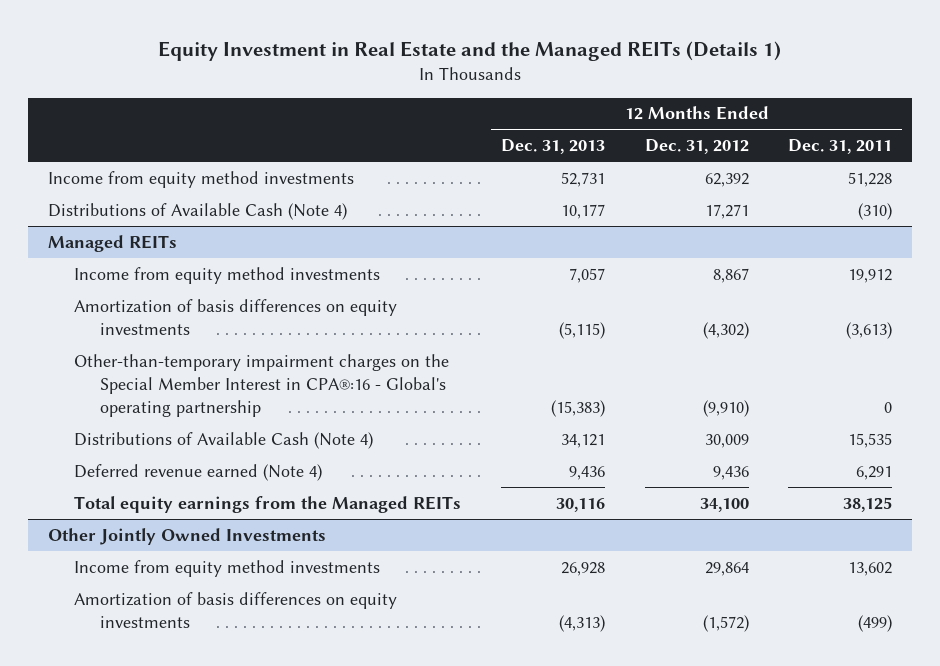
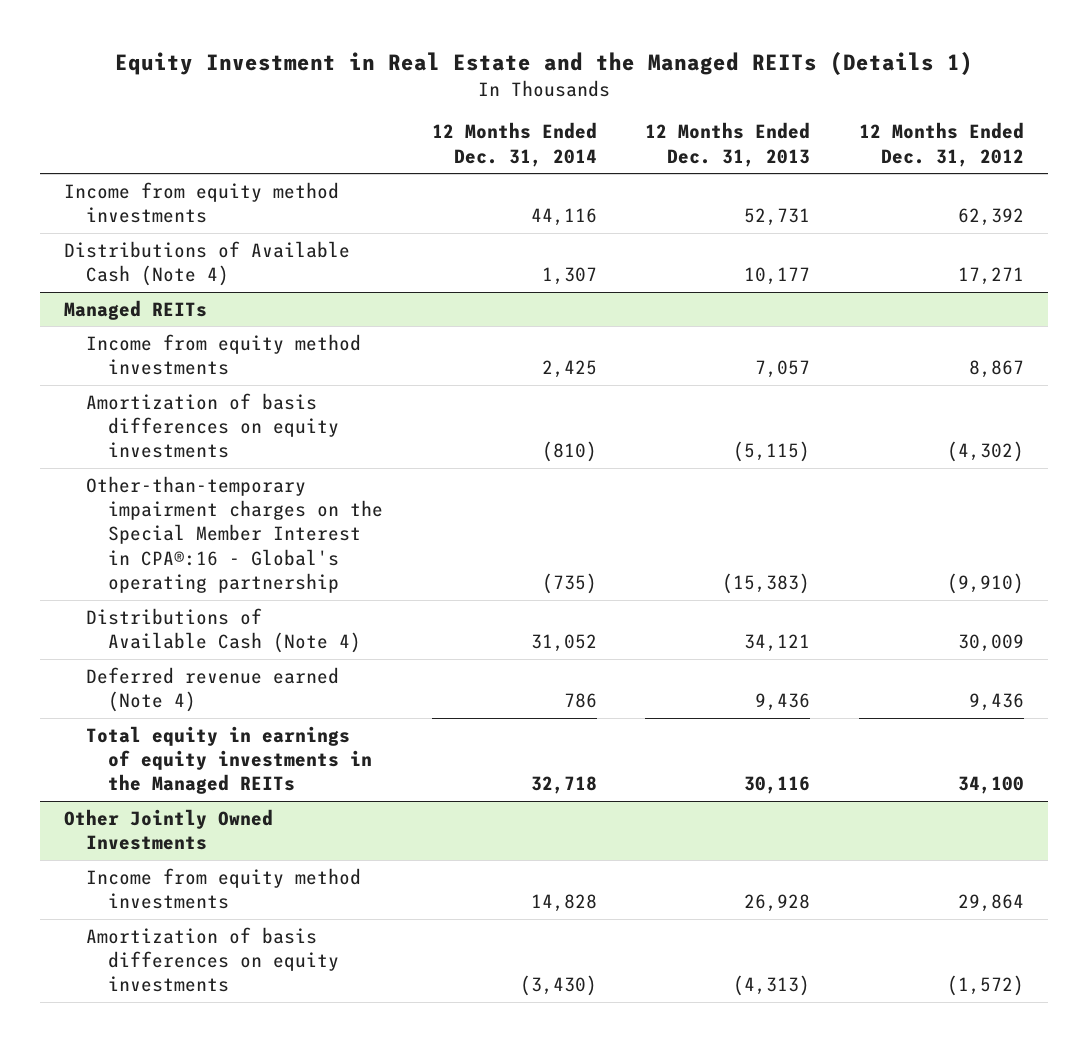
- | 12 Months Ended Dec. 31, 2013 | 12 Months Ended Dec. 31, 2012 | 12 Months Ended Dec. 31, 2011
+ | 12 Months Ended Dec. 31, 2014 | 12 Months Ended Dec. 31, 2013 | 12 Months Ended Dec. 31, 2012
@ Managed REITs
- Total equity earnings from the Managed REITs | 30,116 | 34,100 | 38,125
+ Total equity in earnings of equity investments in the Managed REITs | 32,718 | 30,116 | 34,100

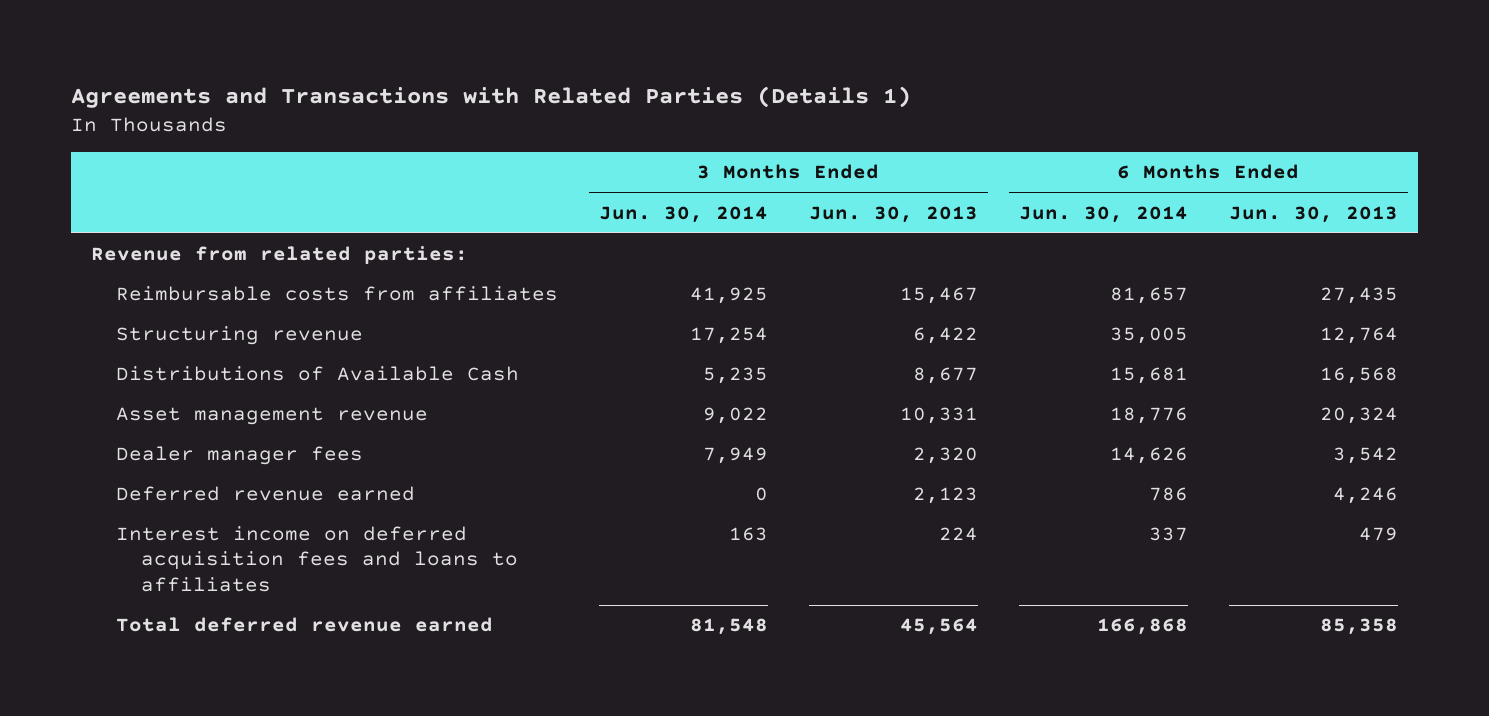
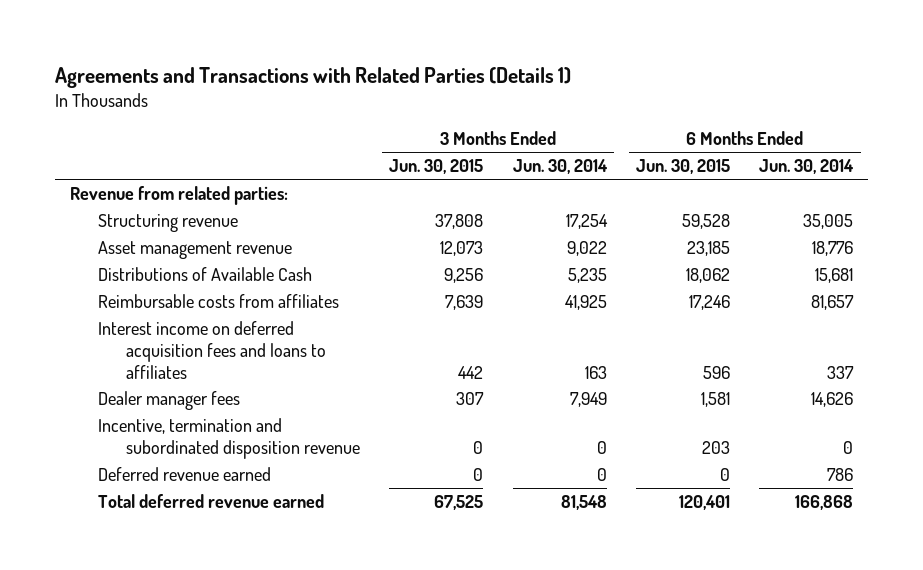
- | 3 Months Ended Jun. 30, 2014 | 3 Months Ended Jun. 30, 2013 | 6 Months Ended Jun. 30, 2014 | 6 Months Ended Jun. 30, 2013
+ | 3 Months Ended Jun. 30, 2015 | 3 Months Ended Jun. 30, 2014 | 6 Months Ended Jun. 30, 2015 | 6 Months Ended Jun. 30, 2014
moved down: Distributions of Available Cash | 9,256 | 5,235 | 18,062 | 15,681
moved down: Reimbursable costs from affiliates | 7,639 | 41,925 | 17,246 | 81,657
moved up: Interest income on deferred acquisition fees and loans to affiliates | 442 | 163 | 596 | 337
+ Incentive, termination and subordinated disposition revenue | 0 | 0 | 203 | 0

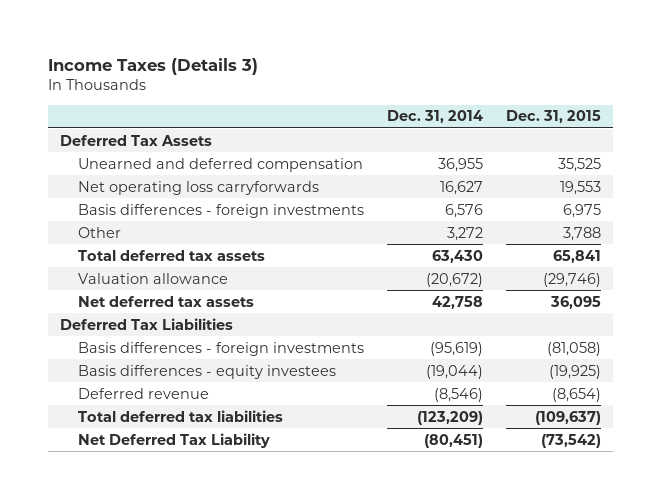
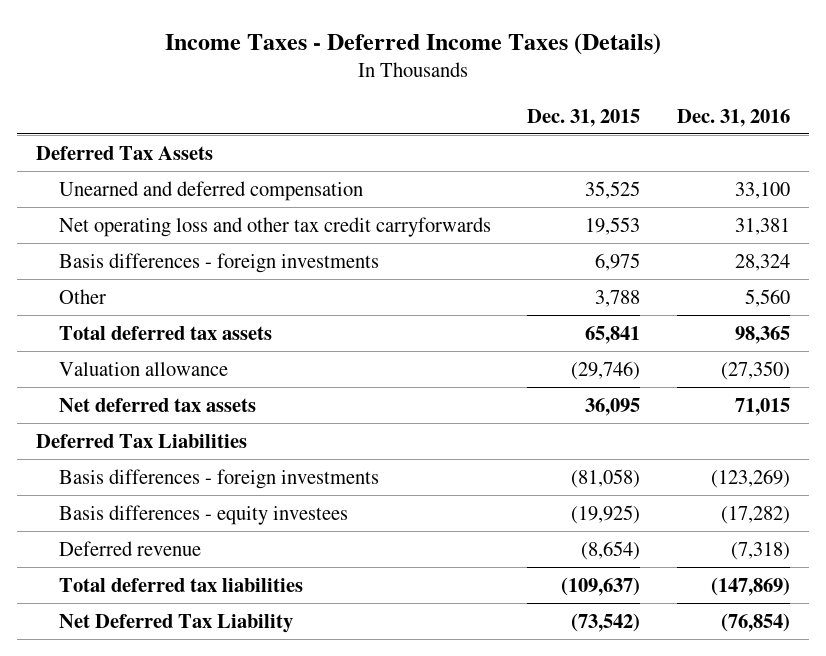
- Income Taxes (Details 3)
+ Income Taxes - Deferred Income Taxes (Details)
- | Dec. 31, 2014 | Dec. 31, 2015
+ | Dec. 31, 2015 | Dec. 31, 2016
- Net operating loss carryforwards | 16,627 | 19,553
+ Net operating loss and other tax credit carryforwards | 19,553 | 31,381

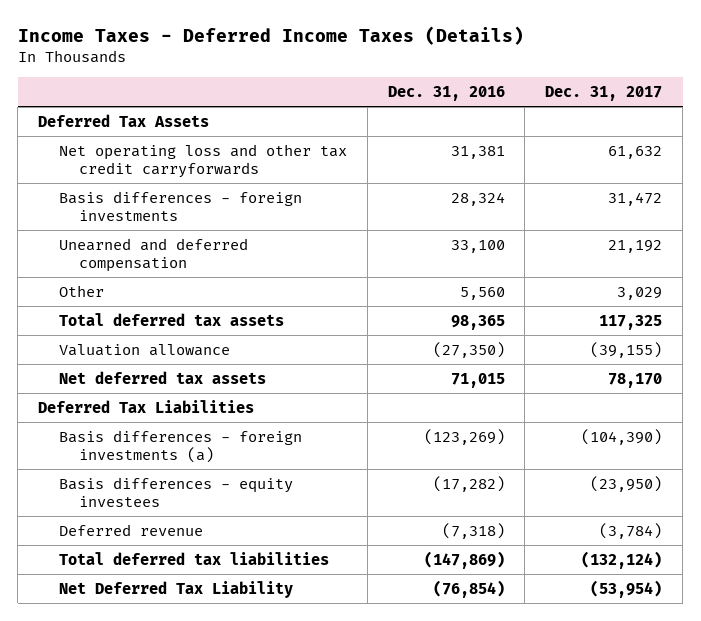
- | Dec. 31, 2015 | Dec. 31, 2016
+ | Dec. 31, 2016 | Dec. 31, 2017
moved down: Unearned and deferred compensation | 33,100 | 21,192
- Basis differences - foreign investments | (81,058) | (123,269)
+ Basis differences - foreign investments (a) | (123,269) | (104,390)

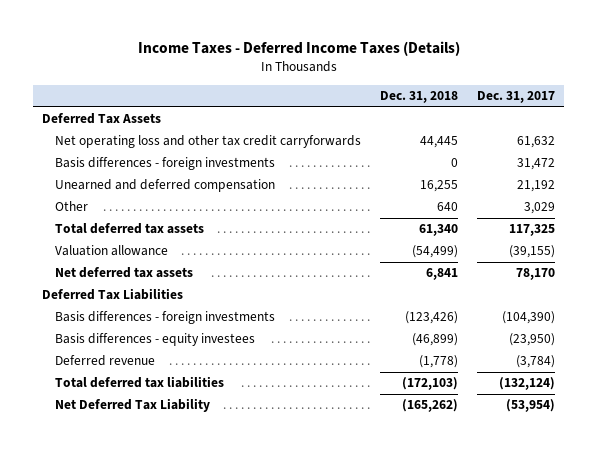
- | Dec. 31, 2016 | Dec. 31, 2017
+ | Dec. 31, 2018 | Dec. 31, 2017
- Basis differences - foreign investments (a) | (123,269) | (104,390)
+ Basis differences - foreign investments | (123,426) | (104,390)

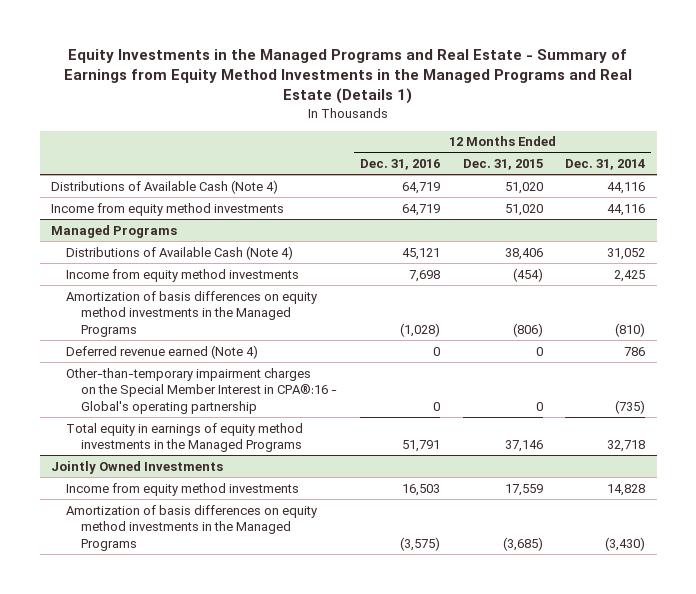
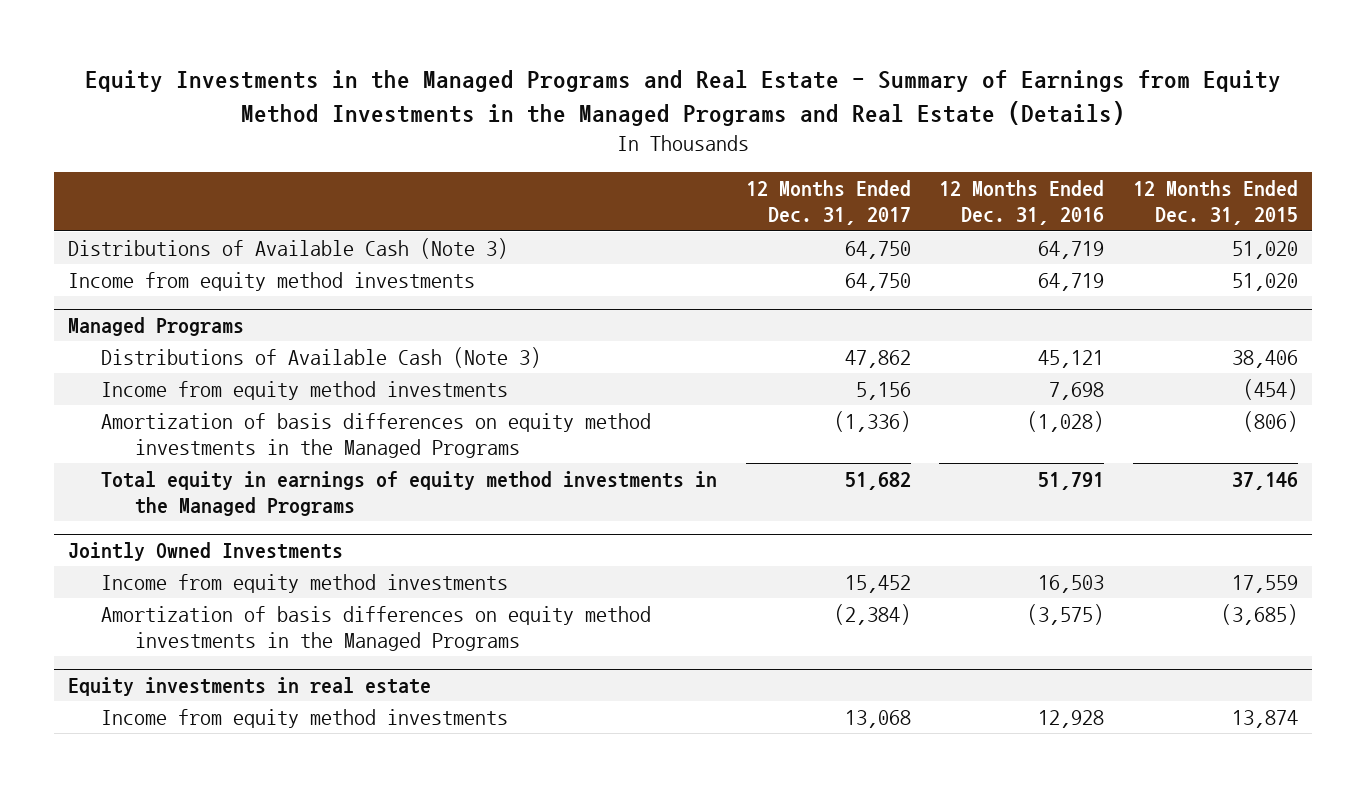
- Equity Investments in the Managed Programs and Real Estate - Summary of Earnings from Equity Method Investments in the Managed Programs and Real Estate (Details 1)
+ Equity Investments in the Managed Programs and Real Estate - Summary of Earnings from Equity Method Investments in the Managed Programs and Real Estate (Details)
- | 12 Months Ended Dec. 31, 2016 | 12 Months Ended Dec. 31, 2015 | 12 Months Ended Dec. 31, 2014
+ | 12 Months Ended Dec. 31, 2017 | 12 Months Ended Dec. 31, 2016 | 12 Months Ended Dec. 31, 2015
- Distributions of Available Cash (Note 4) | 64,719 | 51,020 | 44,116
+ Distributions of Available Cash (Note 3) | 64,750 | 64,719 | 51,020
@ Managed Programs
- Distributions of Available Cash (Note 4) | 45,121 | 38,406 | 31,052
+ Distributions of Available Cash (Note 3) | 47,862 | 45,121 | 38,406
- Deferred revenue earned (Note 4) | 0 | 0 | 786
- Other-than-temporary impairment charges on the Special Member Interest in CPA®:16 - Global's operating partnership | 0 | 0 | (735)
+ Equity investments in real estate
+ Income from equity method investments | 13,068 | 12,928 | 13,874

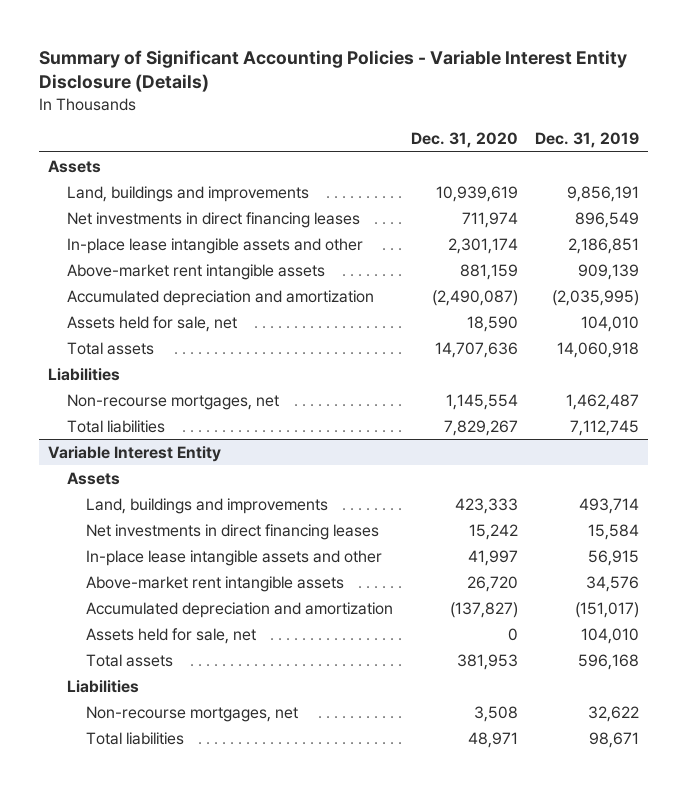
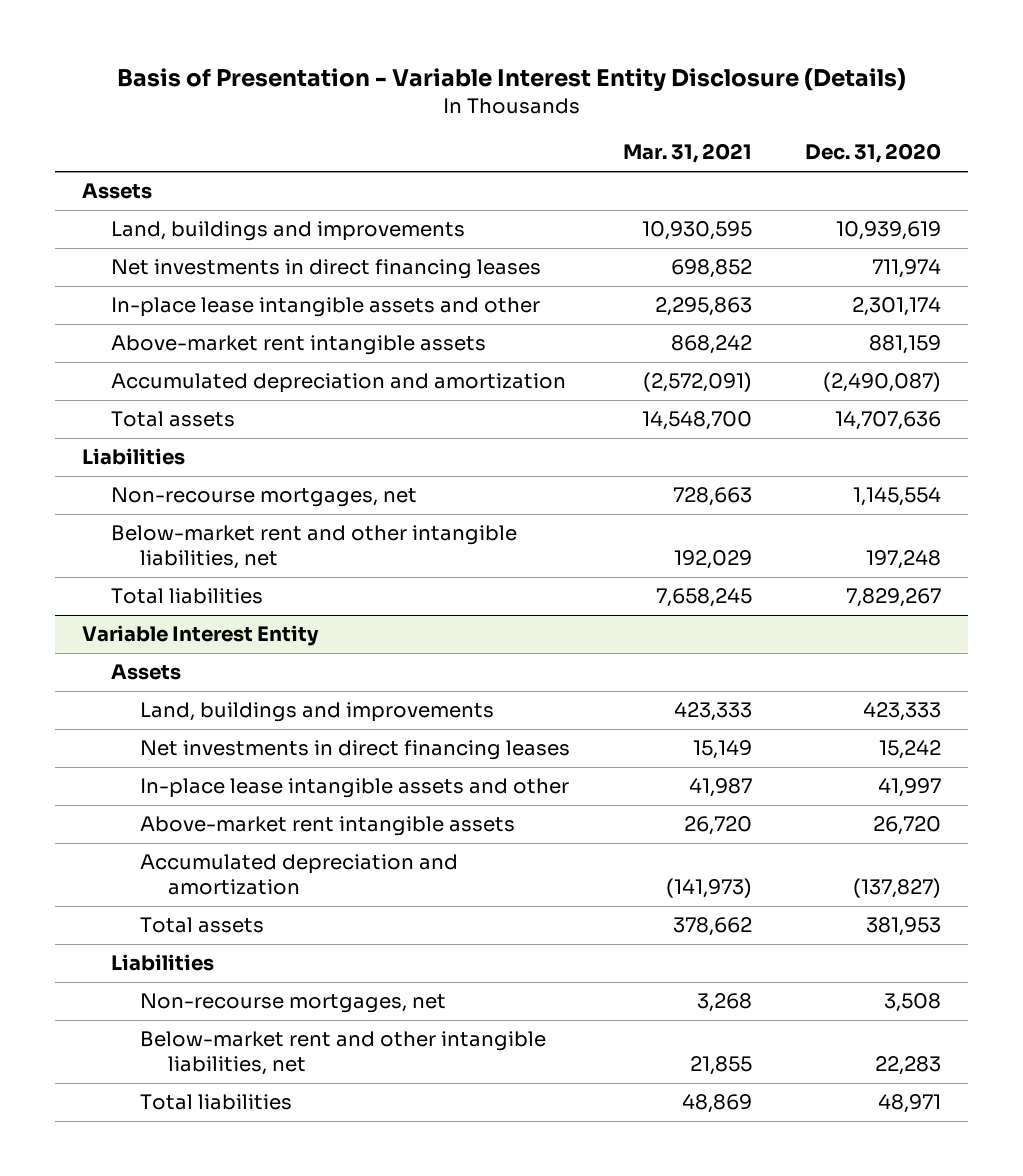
- Summary of Significant Accounting Policies - Variable Interest Entity Disclosure (Details)
+ Basis of Presentation - Variable Interest Entity Disclosure (Details)
- | Dec. 31, 2020 | Dec. 31, 2019
+ | Mar. 31, 2021 | Dec. 31, 2020
- Assets held for sale, net | 18,590 | 104,010
+ Below-market rent and other intangible liabilities, net | 192,029 | 197,248
@ Variable Interest Entity
- Assets held for sale, net | 0 | 104,010
+ Below-market rent and other intangible liabilities, net | 21,855 | 22,283

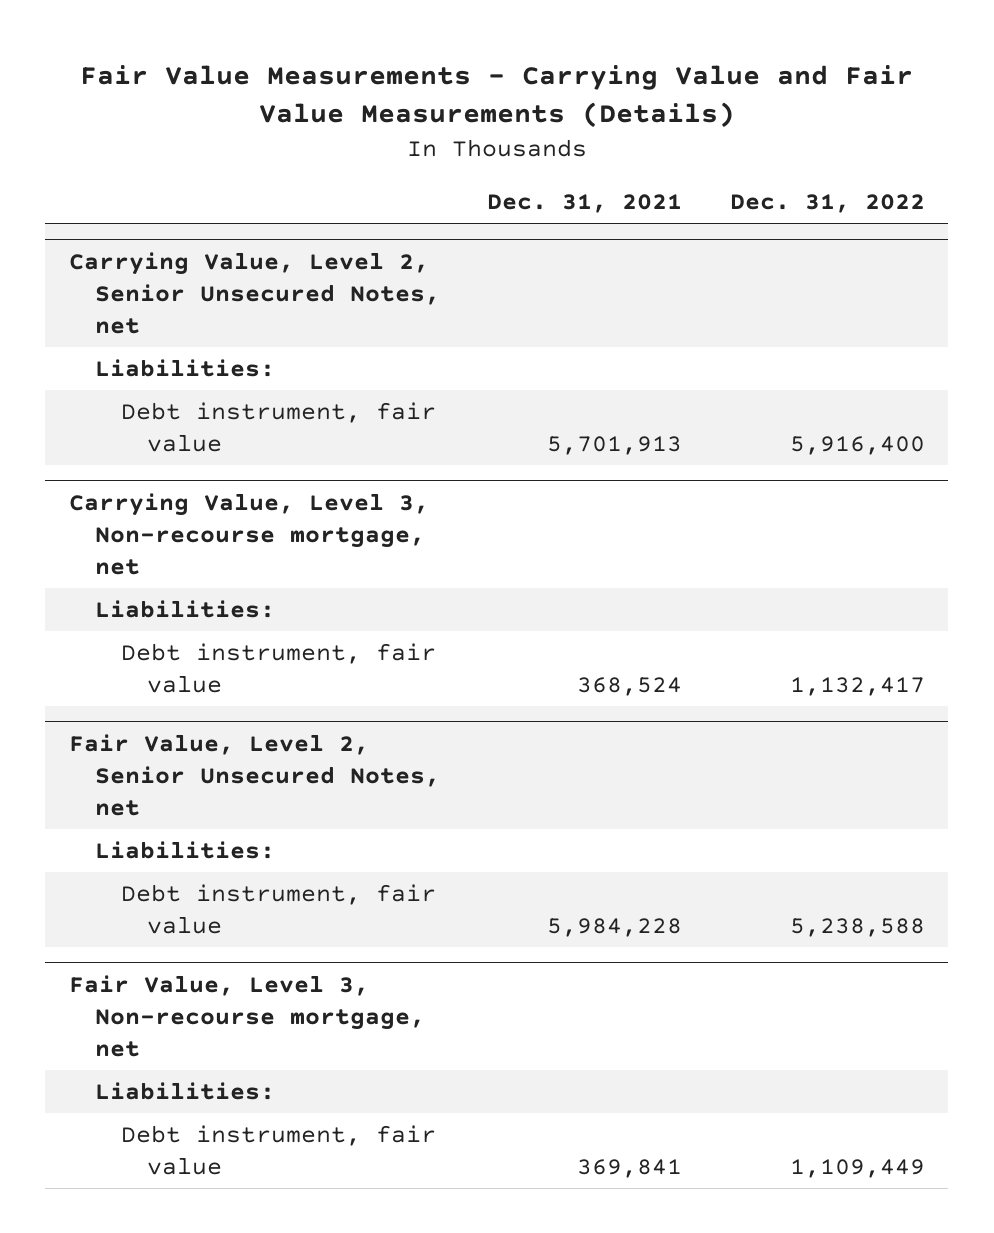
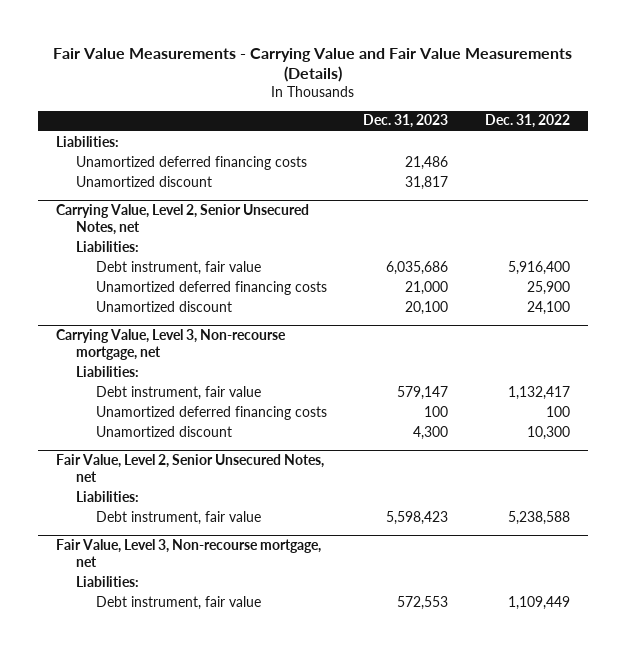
- | Dec. 31, 2021 | Dec. 31, 2022
+ | Dec. 31, 2023 | Dec. 31, 2022
+ Liabilities:
+ Unamortized deferred financing costs | 21,486 |
+ Unamortized discount | 31,817 |
@ Carrying Value, Level 2, Senior Unsecured Notes, net
+ Unamortized deferred financing costs | 21,000 | 25,900
+ Unamortized discount | 20,100 | 24,100
@ Carrying Value, Level 3, Non-recourse mortgage, net
+ Unamortized deferred financing costs | 100 | 100
+ Unamortized discount | 4,300 | 10,300

